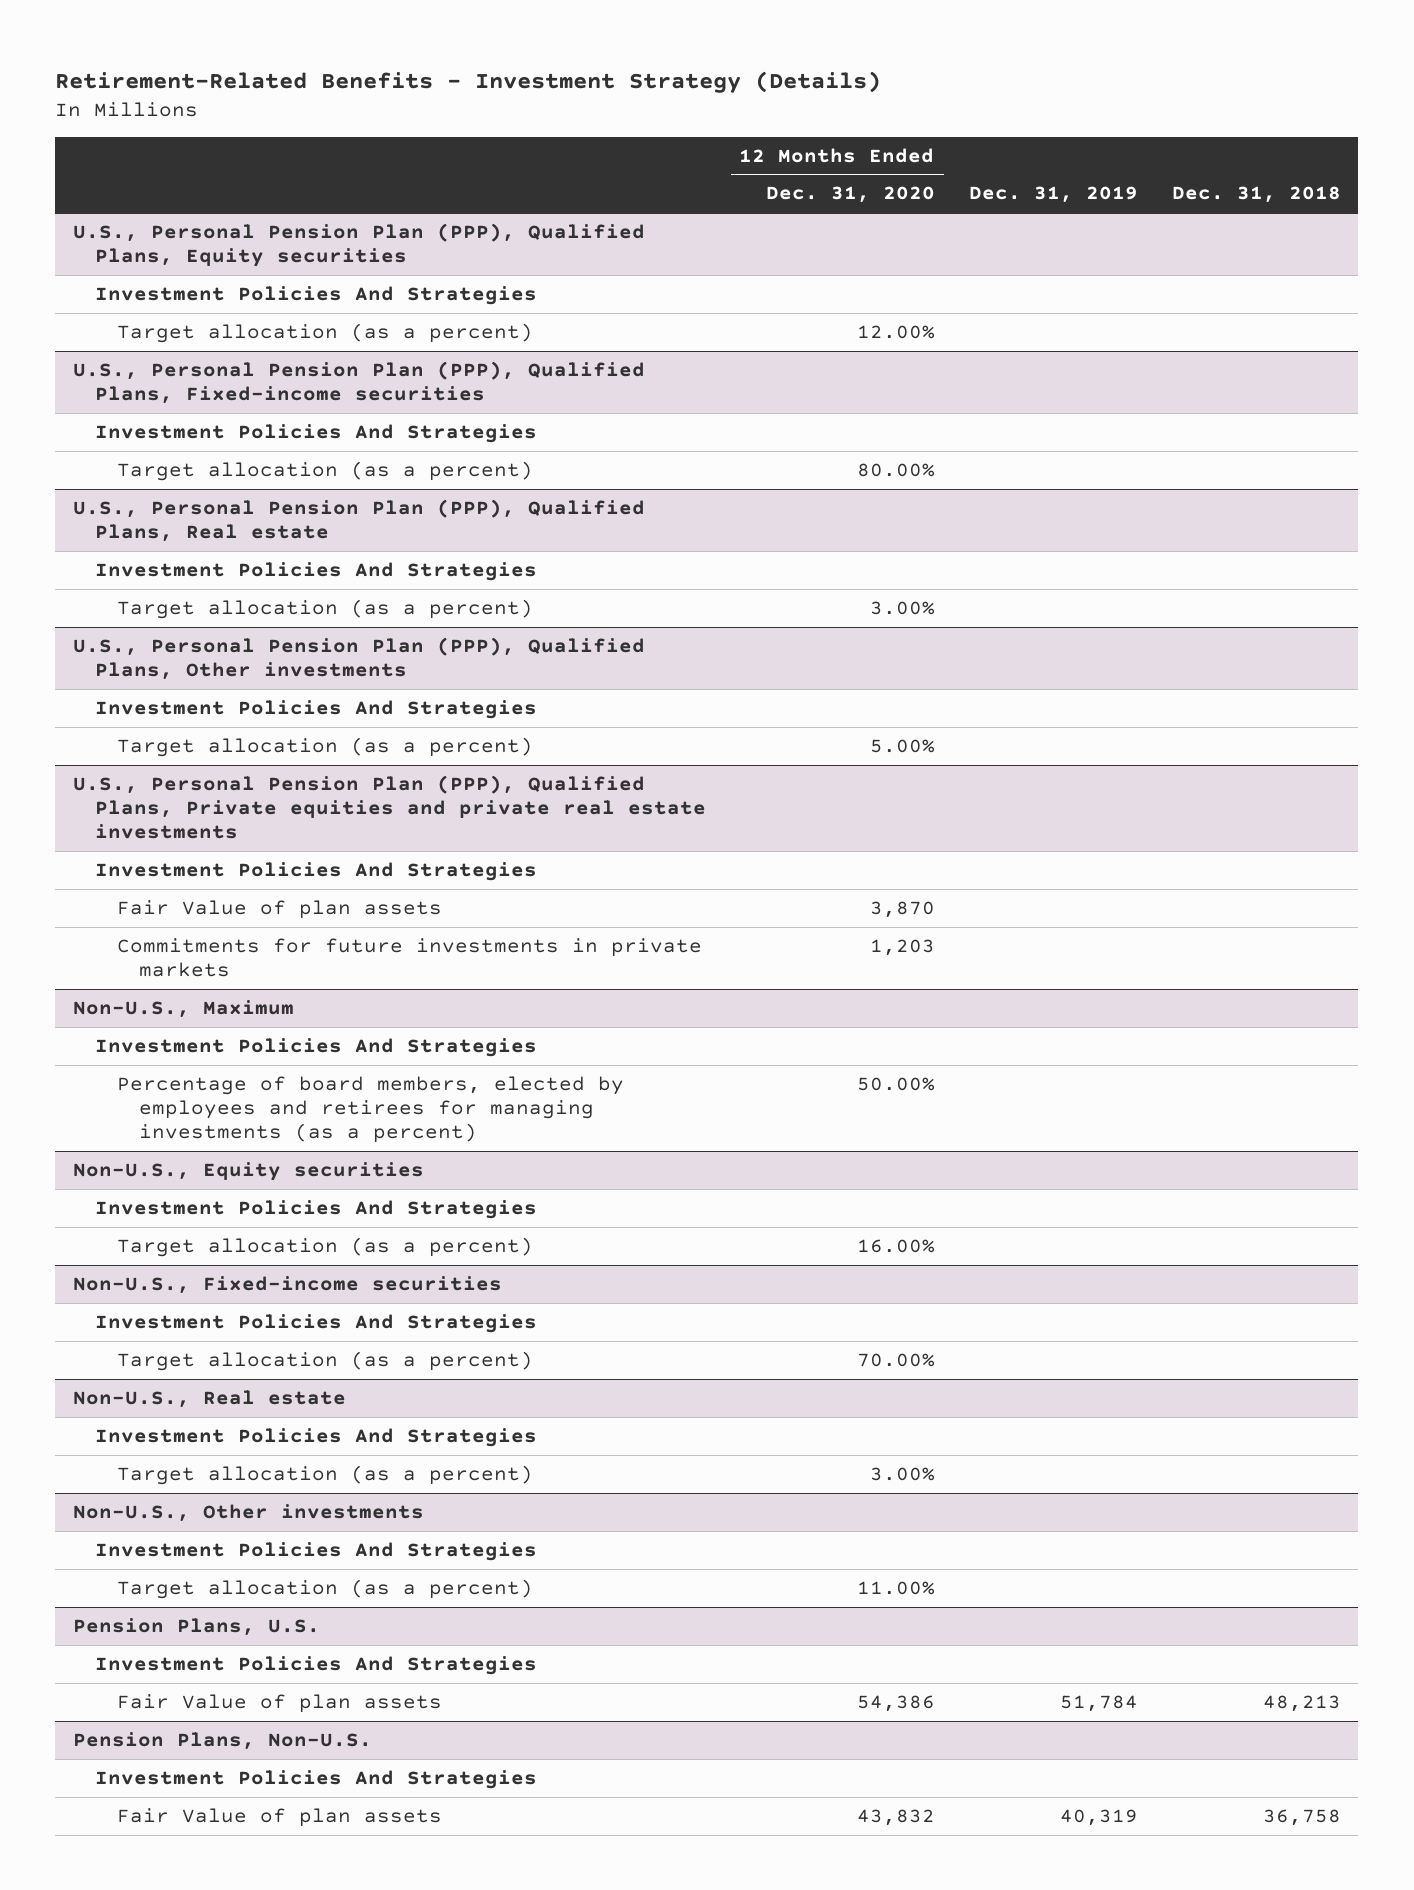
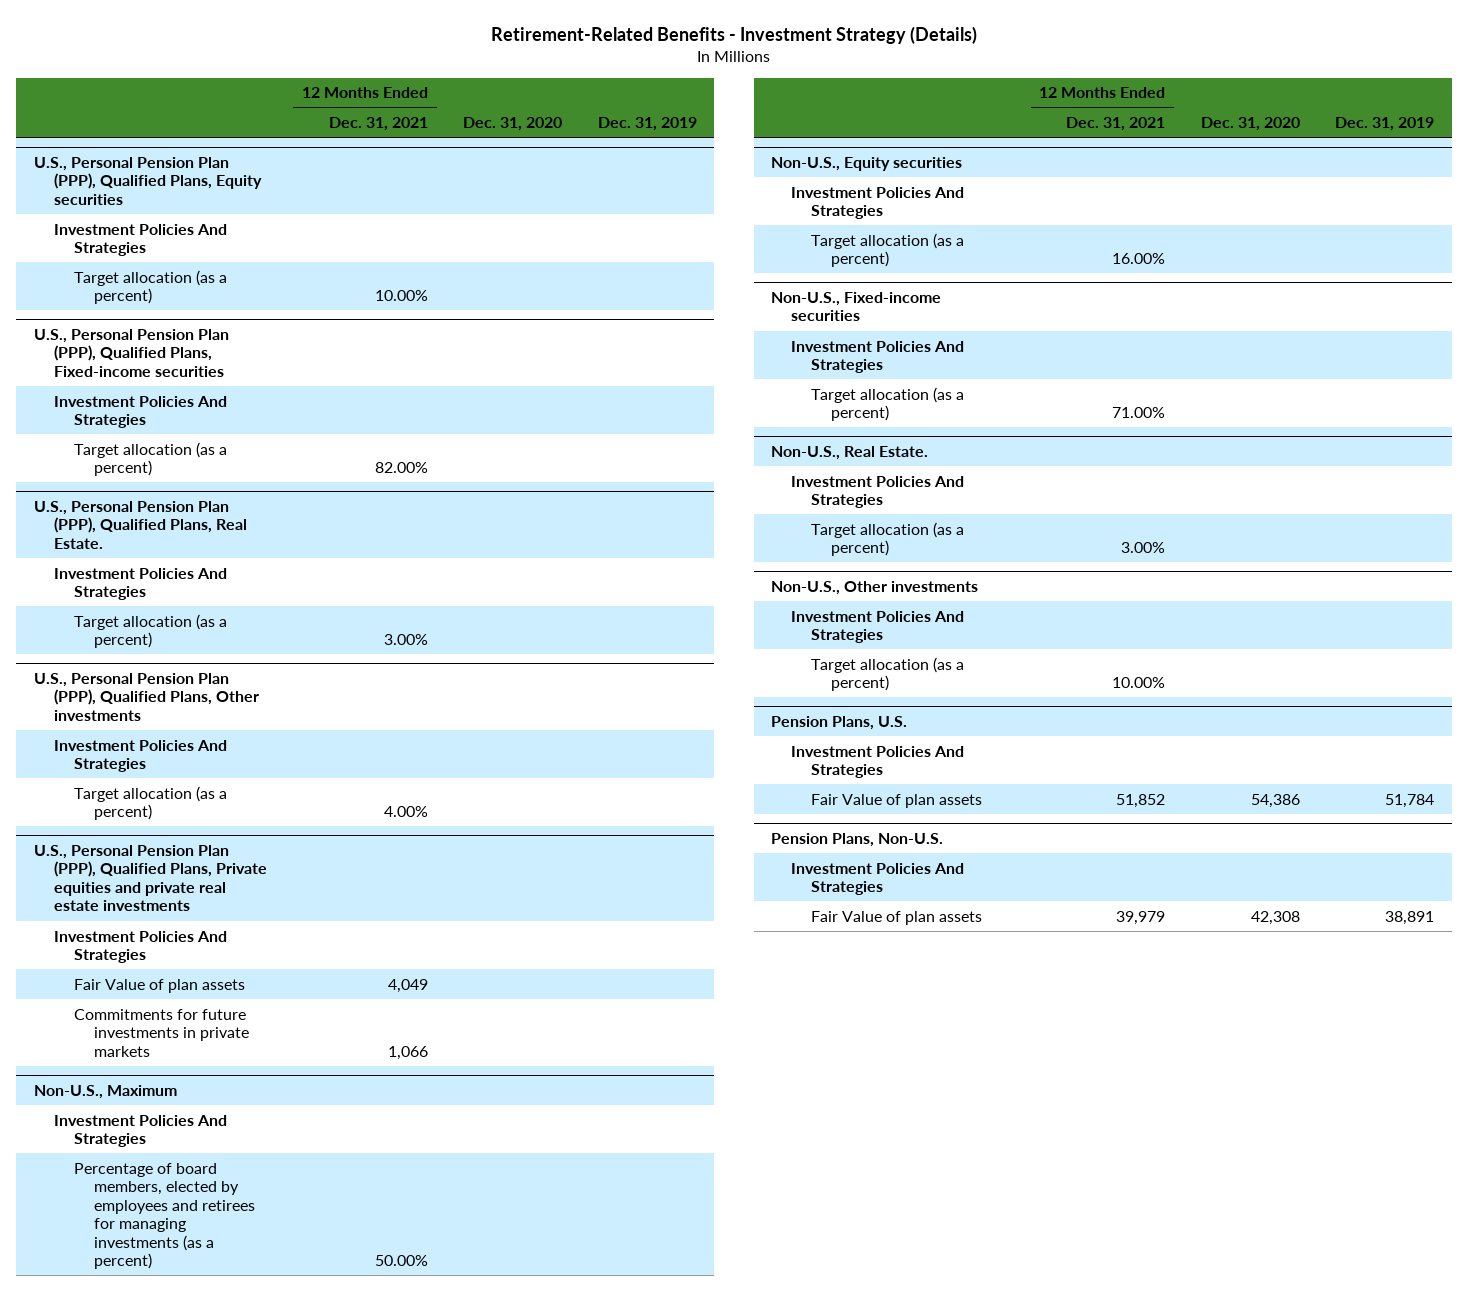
- | 12 Months Ended Dec. 31, 2020 | Dec. 31, 2019 | Dec. 31, 2018
+ | 12 Months Ended Dec. 31, 2021 | Dec. 31, 2020 | Dec. 31, 2019
- U.S., Personal Pension Plan (PPP), Qualified Plans, Real estate
+ U.S., Personal Pension Plan (PPP), Qualified Plans, Real Estate.
- Non-U.S., Real estate
+ Non-U.S., Real Estate.
@ Pension Plans, Non-U.S.
- Fair Value of plan assets | 43,832 | 40,319 | 36,758
+ Fair Value of plan assets | 39,979 | 42,308 | 38,891

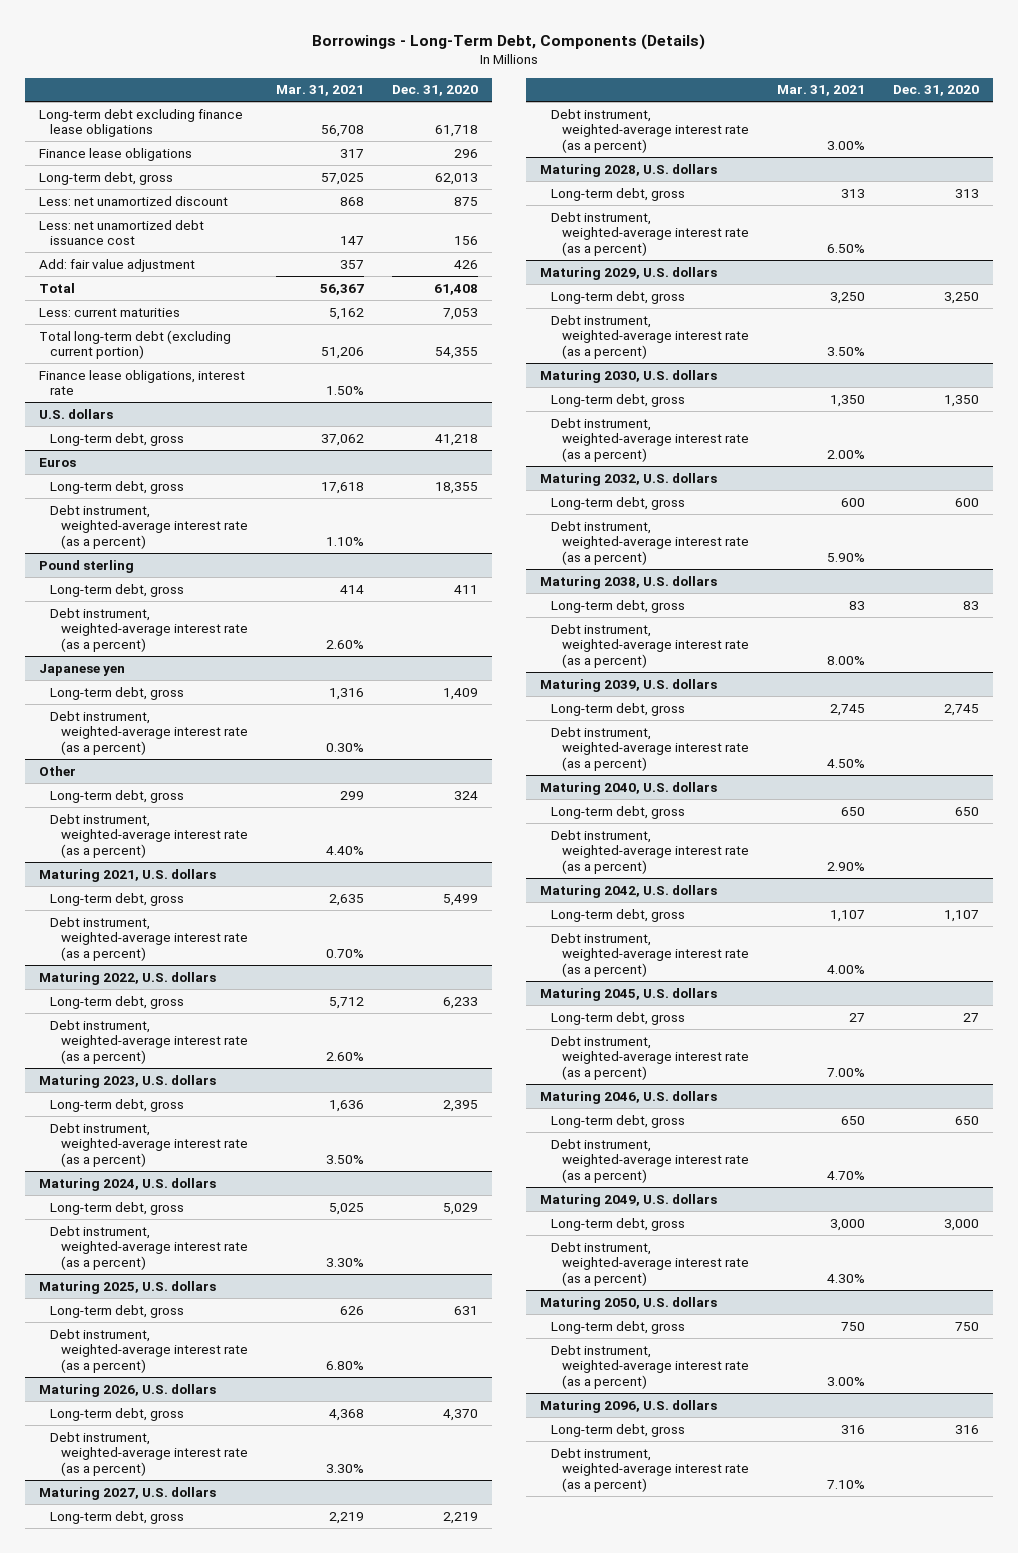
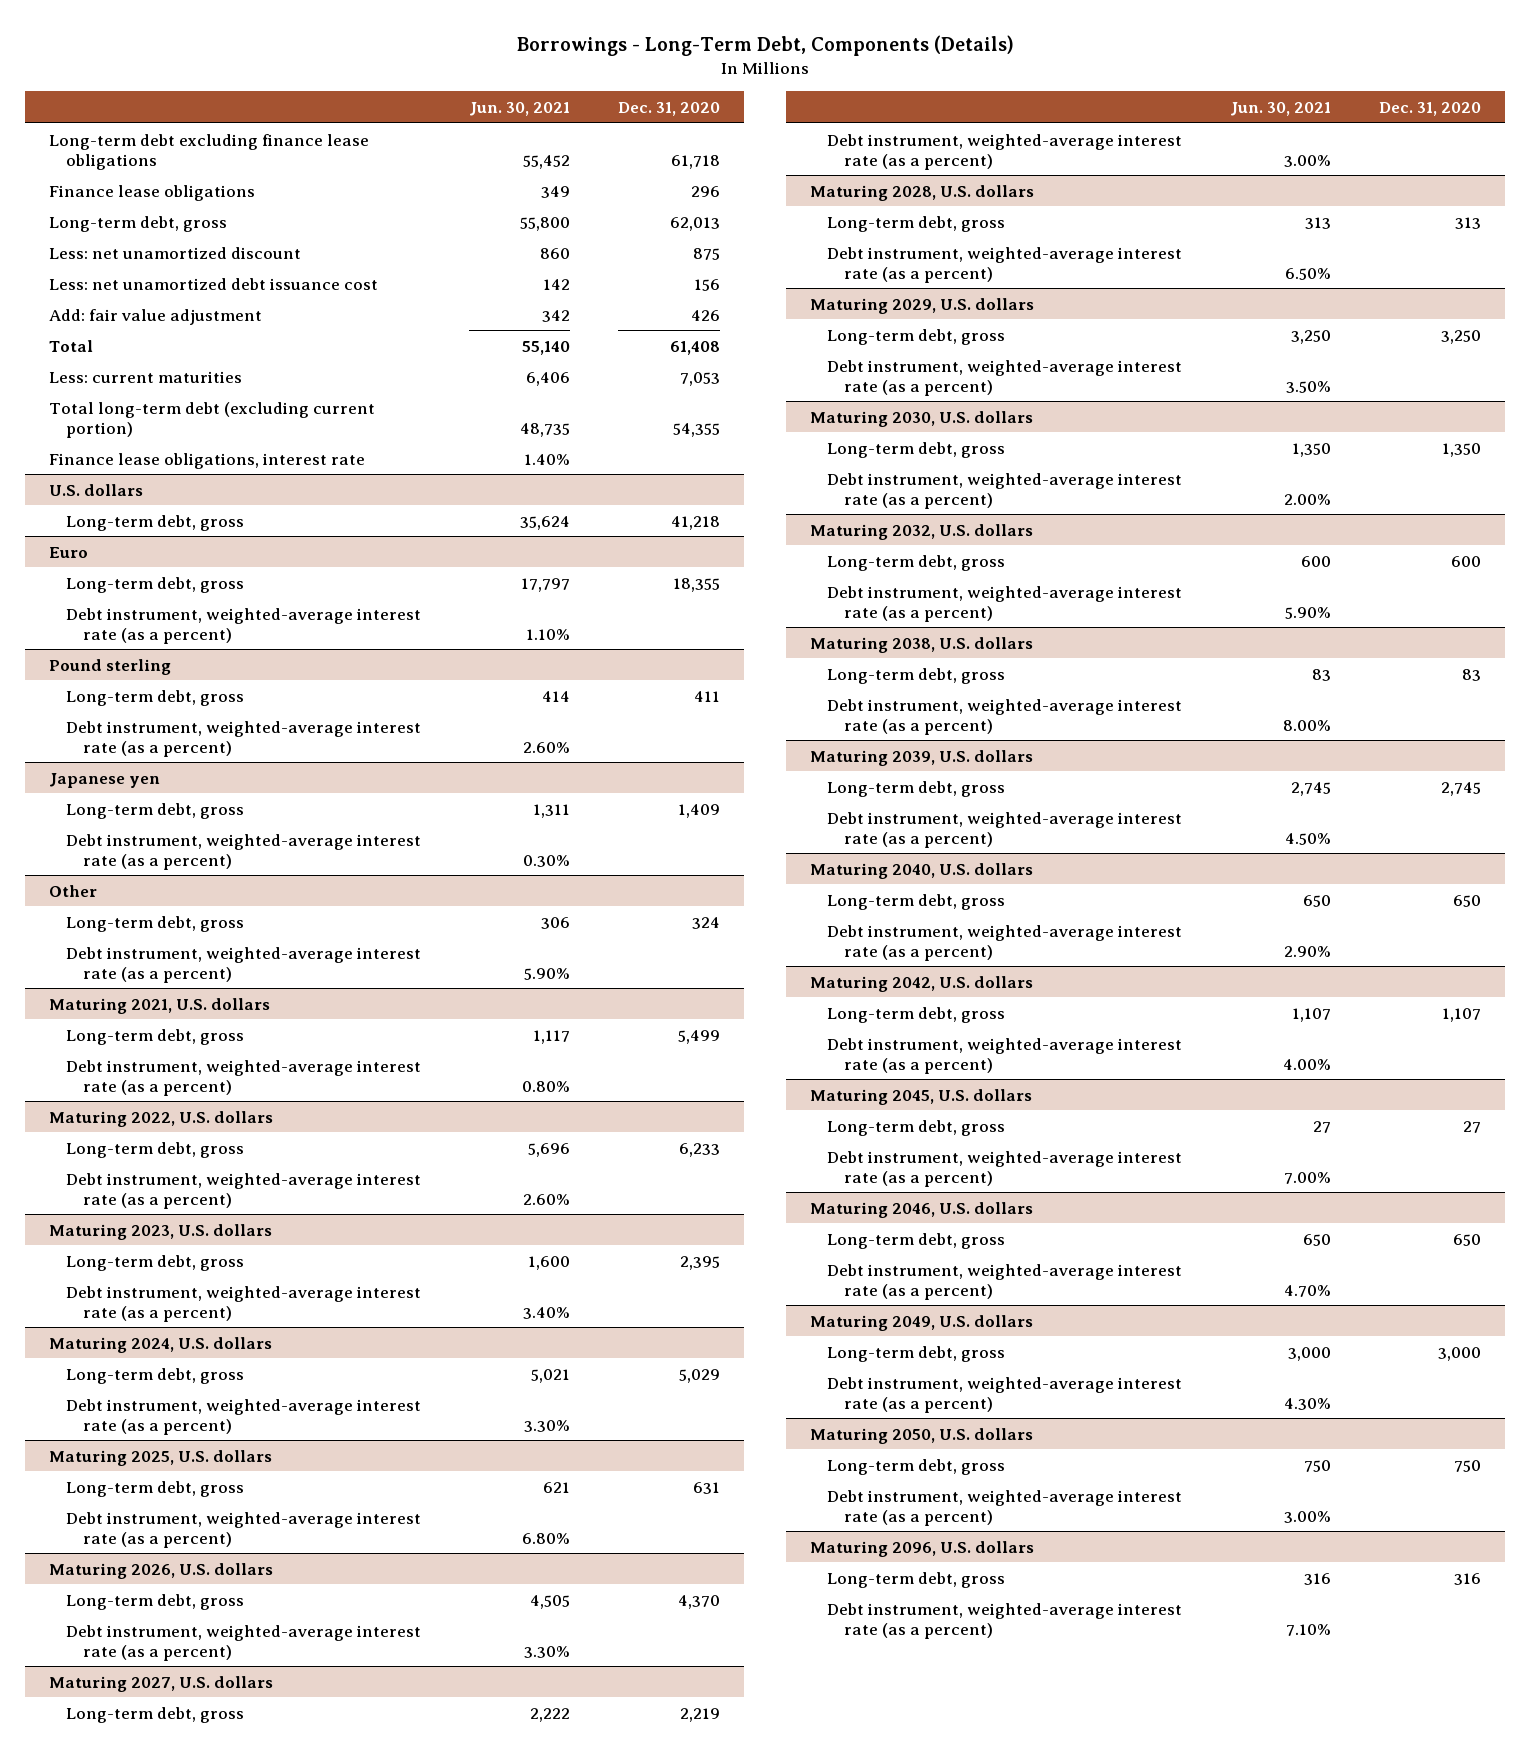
- | Mar. 31, 2021 | Dec. 31, 2020
+ | Jun. 30, 2021 | Dec. 31, 2020
- Euros
+ Euro

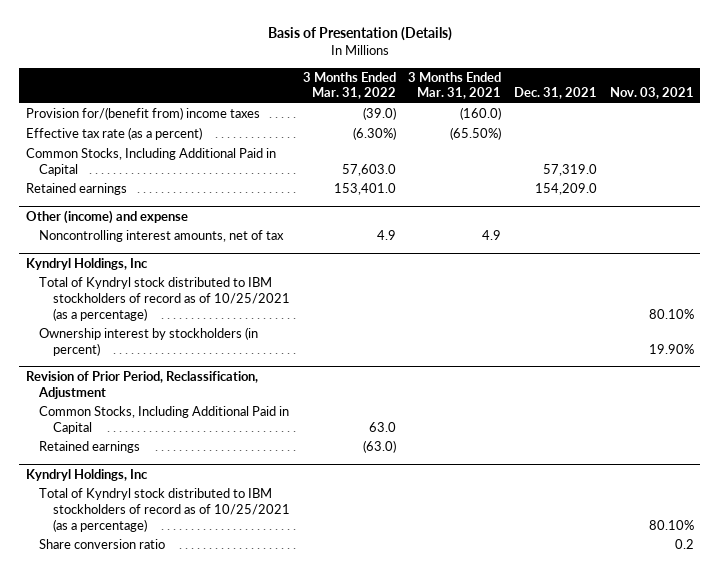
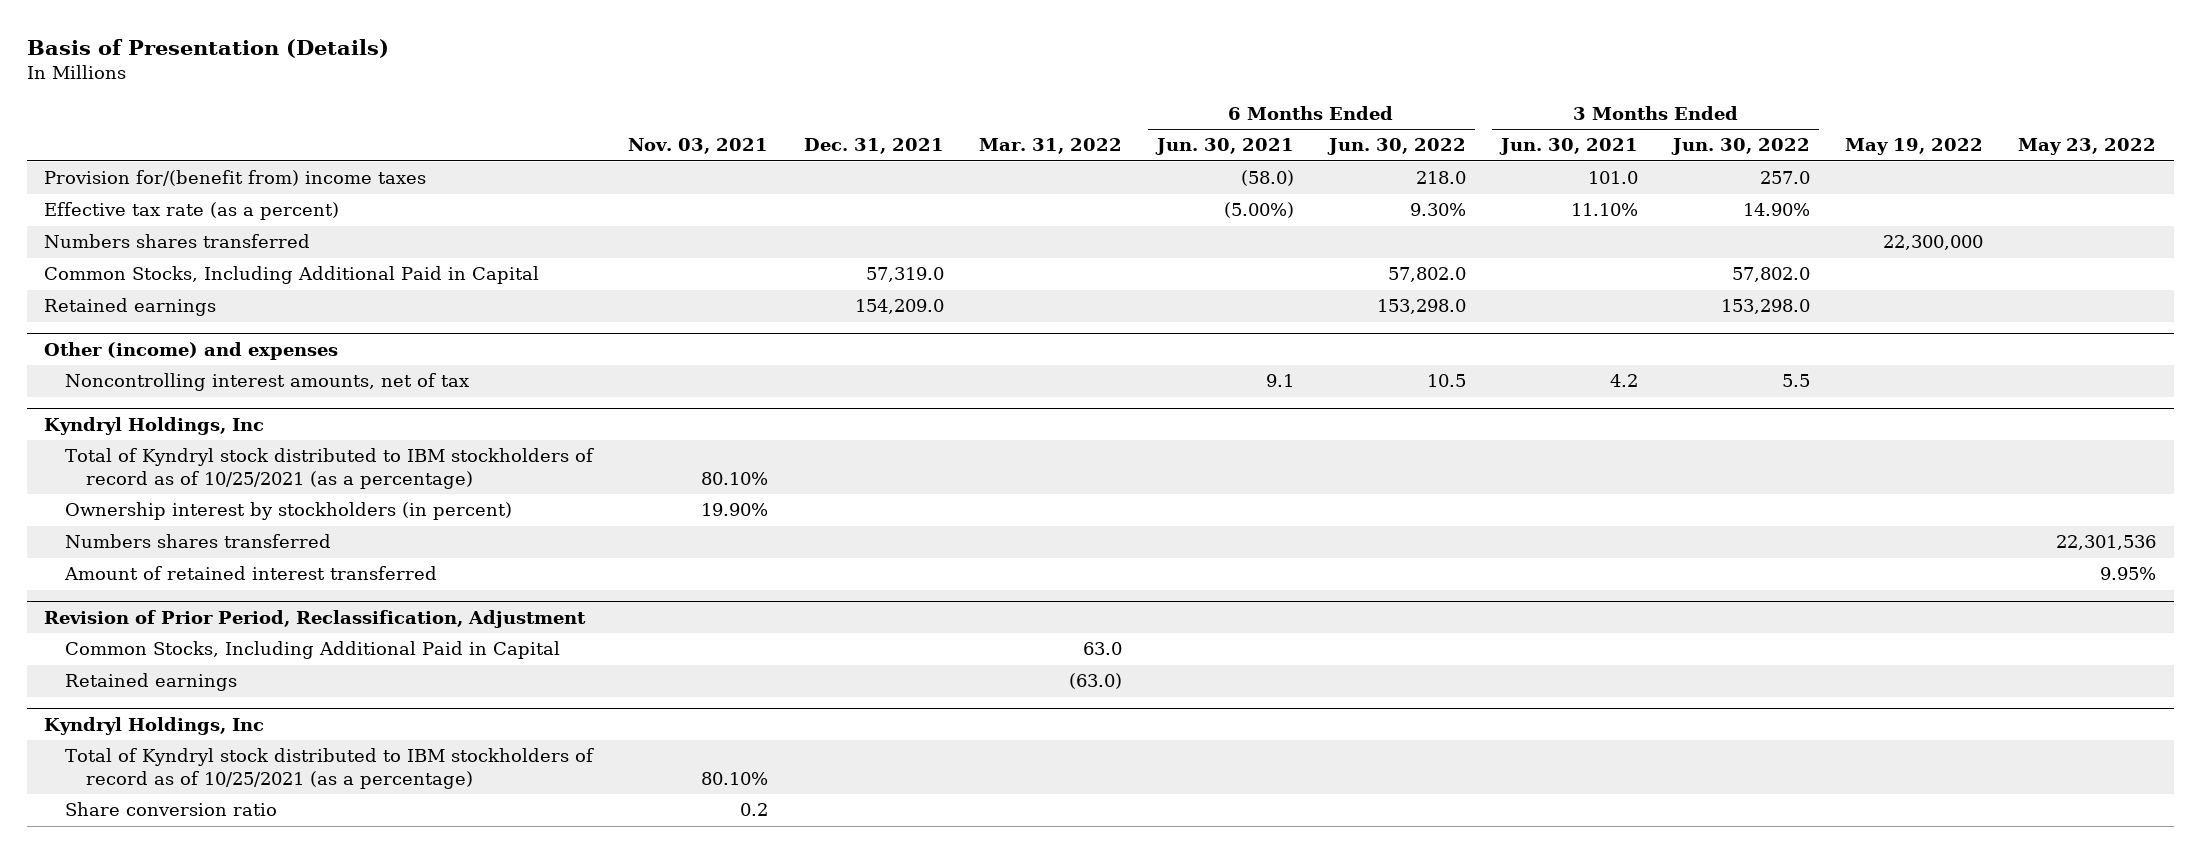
- | 3 Months Ended Mar. 31, 2022 | 3 Months Ended Mar. 31, 2021 | Dec. 31, 2021 | Nov. 03, 2021
+ | Nov. 03, 2021 | Dec. 31, 2021 | Mar. 31, 2022 | 6 Months Ended Jun. 30, 2021 | 6 Months Ended Jun. 30, 2022 | 3 Months Ended Jun. 30, 2021 | 3 Months Ended Jun. 30, 2022 | May 19, 2022 | May 23, 2022
+ Numbers shares transferred | | | | | | | | 22,300,000 |
- Other (income) and expense
+ Other (income) and expenses
@ Kyndryl Holdings, Inc
+ Numbers shares transferred | | | | | | | | | 22,301,536
+ Amount of retained interest transferred | | | | | | | | | 9.95%

